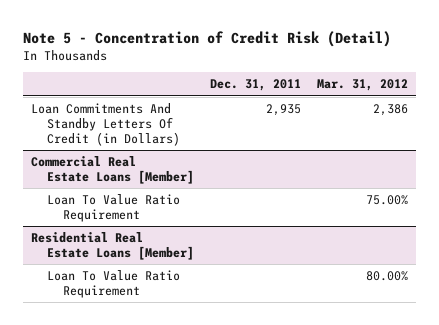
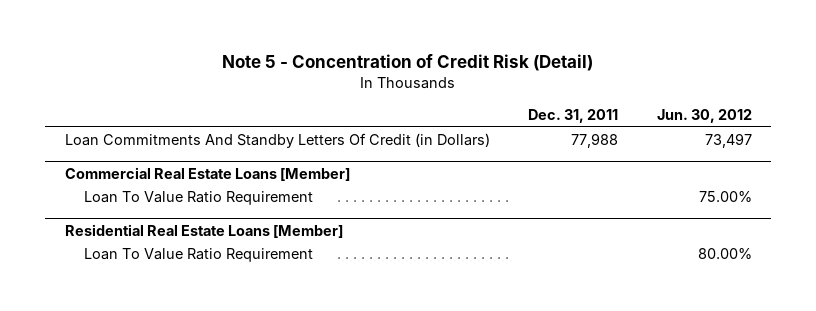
- | Dec. 31, 2011 | Mar. 31, 2012
+ | Dec. 31, 2011 | Jun. 30, 2012
- Loan Commitments And Standby Letters Of Credit (in Dollars) | 2,935 | 2,386
+ Loan Commitments And Standby Letters Of Credit (in Dollars) | 77,988 | 73,497

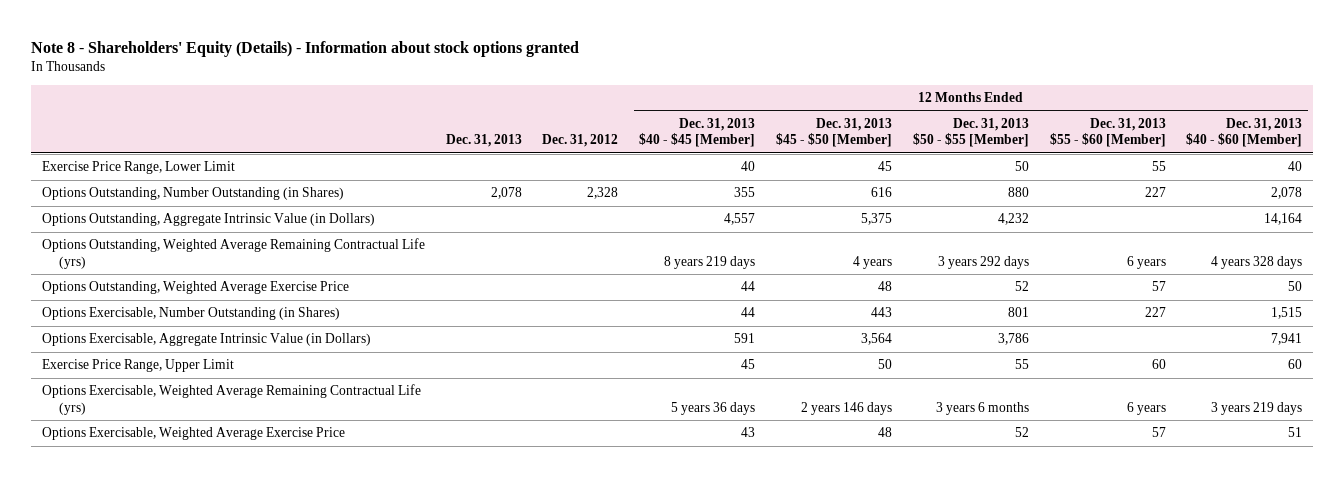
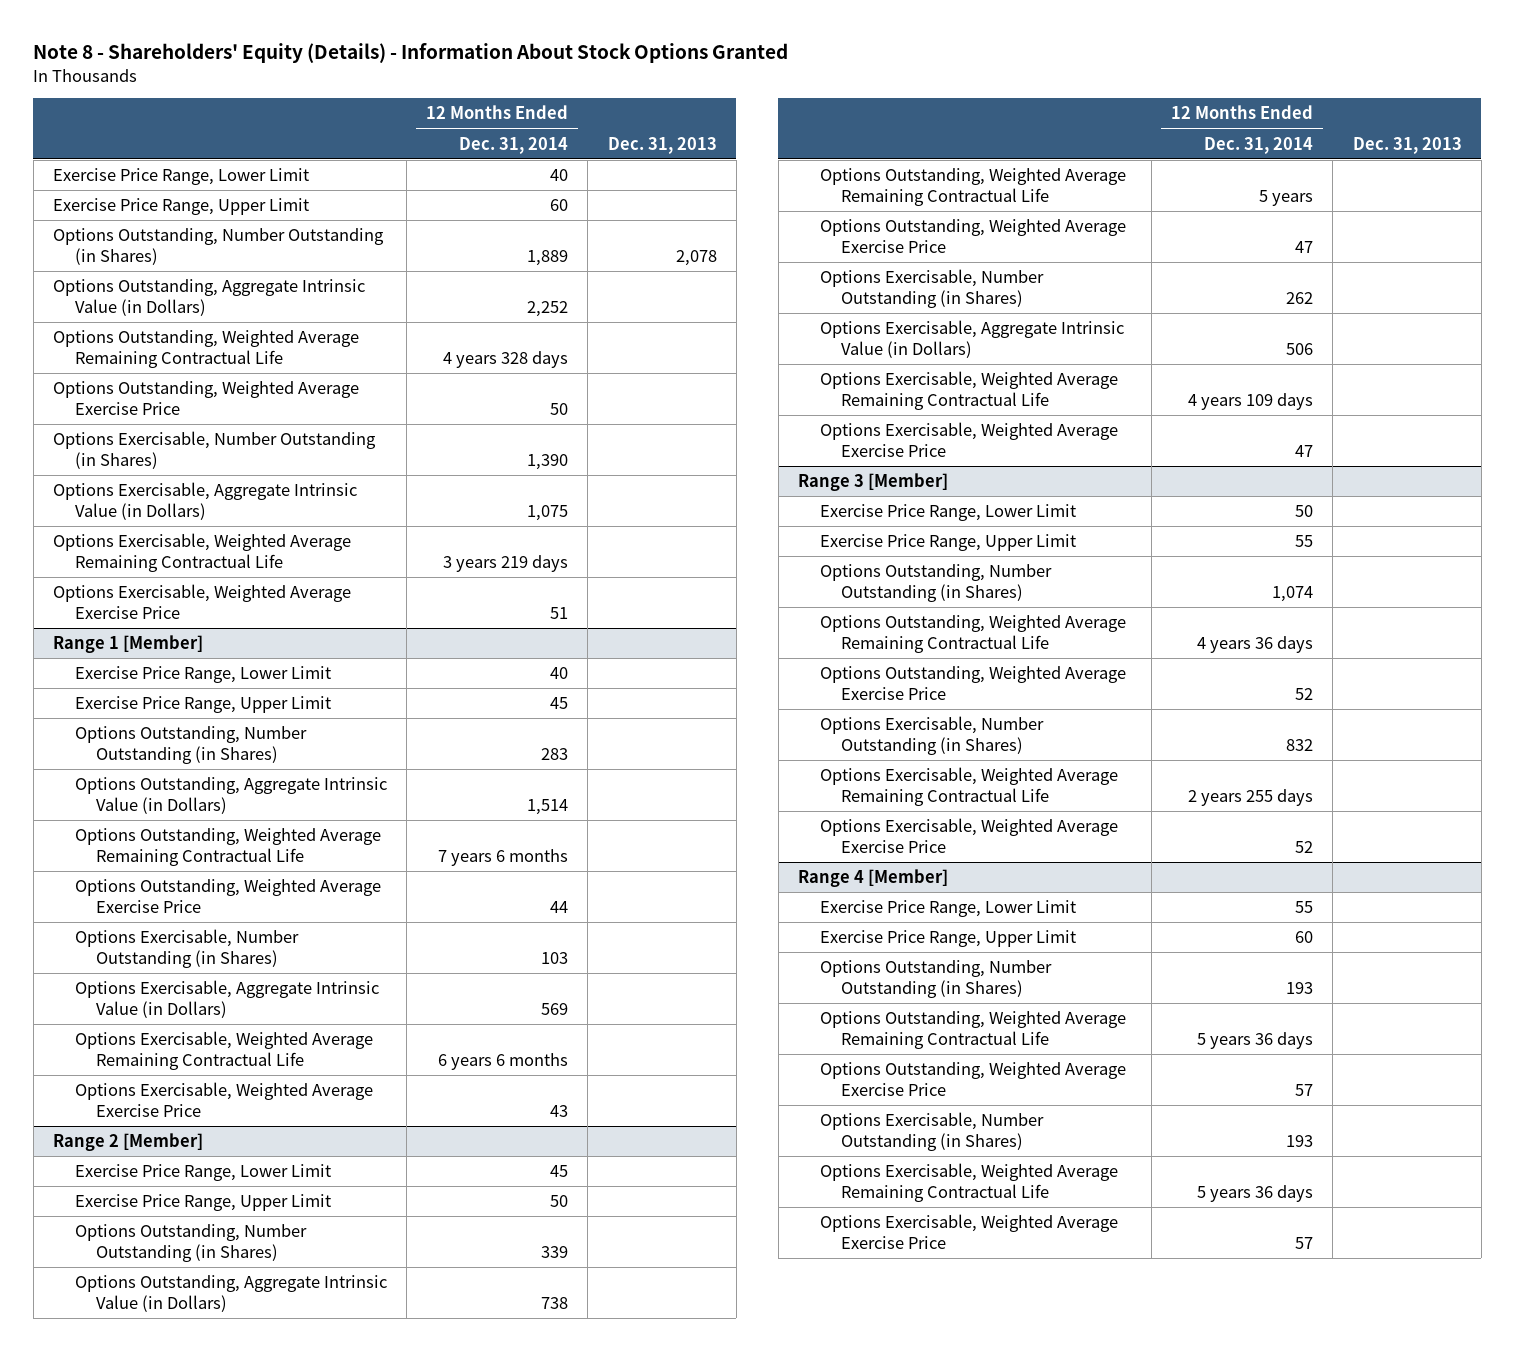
- Note 8 - Shareholders' Equity (Details) - Information about stock options granted
+ Note 8 - Shareholders' Equity (Details) - Information About Stock Options Granted
- | Dec. 31, 2013 | Dec. 31, 2012 | 12 Months Ended Dec. 31, 2013 $40 - $45 [Member] | 12 Months Ended Dec. 31, 2013 $45 - $50 [Member] | 12 Months Ended Dec. 31, 2013 $50 - $55 [Member] | 12 Months Ended Dec. 31, 2013 $55 - $60 [Member] | 12 Months Ended Dec. 31, 2013 $40 - $60 [Member]
+ | 12 Months Ended Dec. 31, 2014 | Dec. 31, 2013
moved up: Exercise Price Range, Upper Limit | 60 |
- Options Outstanding, Weighted Average Remaining Contractual Life (yrs) | | | 8 years 219 days | 4 years | 3 years 292 days | 6 years | 4 years 328 days
+ Options Outstanding, Weighted Average Remaining Contractual Life | 4 years 328 days |
- Options Exercisable, Weighted Average Remaining Contractual Life (yrs) | | | 5 years 36 days | 2 years 146 days | 3 years 6 months | 6 years | 3 years 219 days
+ Options Exercisable, Weighted Average Remaining Contractual Life | 3 years 219 days |
+ Range 1 [Member]
+ Exercise Price Range, Lower Limit | 40 |
+ Exercise Price Range, Upper Limit | 45 |
+ Options Outstanding, Number Outstanding (in Shares) | 283 |
+ Options Outstanding, Aggregate Intrinsic Value (in Dollars) | 1,514 |
+ Options Outstanding, Weighted Average Remaining Contractual Life | 7 years 6 months |
+ Options Outstanding, Weighted Average Exercise Price | 44 |
+ Options Exercisable, Number Outstanding (in Shares) | 103 |
+ Options Exercisable, Aggregate Intrinsic Value (in Dollars) | 569 |
+ Options Exercisable, Weighted Average Remaining Contractual Life | 6 years 6 months |
+ Options Exercisable, Weighted Average Exercise Price | 43 |
+ Range 2 [Member]
+ Exercise Price Range, Lower Limit | 45 |
+ Exercise Price Range, Upper Limit | 50 |
+ Options Outstanding, Number Outstanding (in Shares) | 339 |
+ Options Outstanding, Aggregate Intrinsic Value (in Dollars) | 738 |
+ Options Outstanding, Weighted Average Remaining Contractual Life | 5 years |
+ Options Outstanding, Weighted Average Exercise Price | 47 |
+ Options Exercisable, Number Outstanding (in Shares) | 262 |
+ Options Exercisable, Aggregate Intrinsic Value (in Dollars) | 506 |
+ Options Exercisable, Weighted Average Remaining Contractual Life | 4 years 109 days |
+ Options Exercisable, Weighted Average Exercise Price | 47 |
+ Range 3 [Member]
+ Exercise Price Range, Lower Limit | 50 |
+ Exercise Price Range, Upper Limit | 55 |
+ Options Outstanding, Number Outstanding (in Shares) | 1,074 |
+ Options Outstanding, Weighted Average Remaining Contractual Life | 4 years 36 days |
+ Options Outstanding, Weighted Average Exercise Price | 52 |
+ Options Exercisable, Number Outstanding (in Shares) | 832 |
+ Options Exercisable, Weighted Average Remaining Contractual Life | 2 years 255 days |
+ Options Exercisable, Weighted Average Exercise Price | 52 |
+ Range 4 [Member]
+ Exercise Price Range, Lower Limit | 55 |
+ Exercise Price Range, Upper Limit | 60 |
+ Options Outstanding, Number Outstanding (in Shares) | 193 |
+ Options Outstanding, Weighted Average Remaining Contractual Life | 5 years 36 days |
+ Options Outstanding, Weighted Average Exercise Price | 57 |
+ Options Exercisable, Number Outstanding (in Shares) | 193 |
+ Options Exercisable, Weighted Average Remaining Contractual Life | 5 years 36 days |
+ Options Exercisable, Weighted Average Exercise Price | 57 |

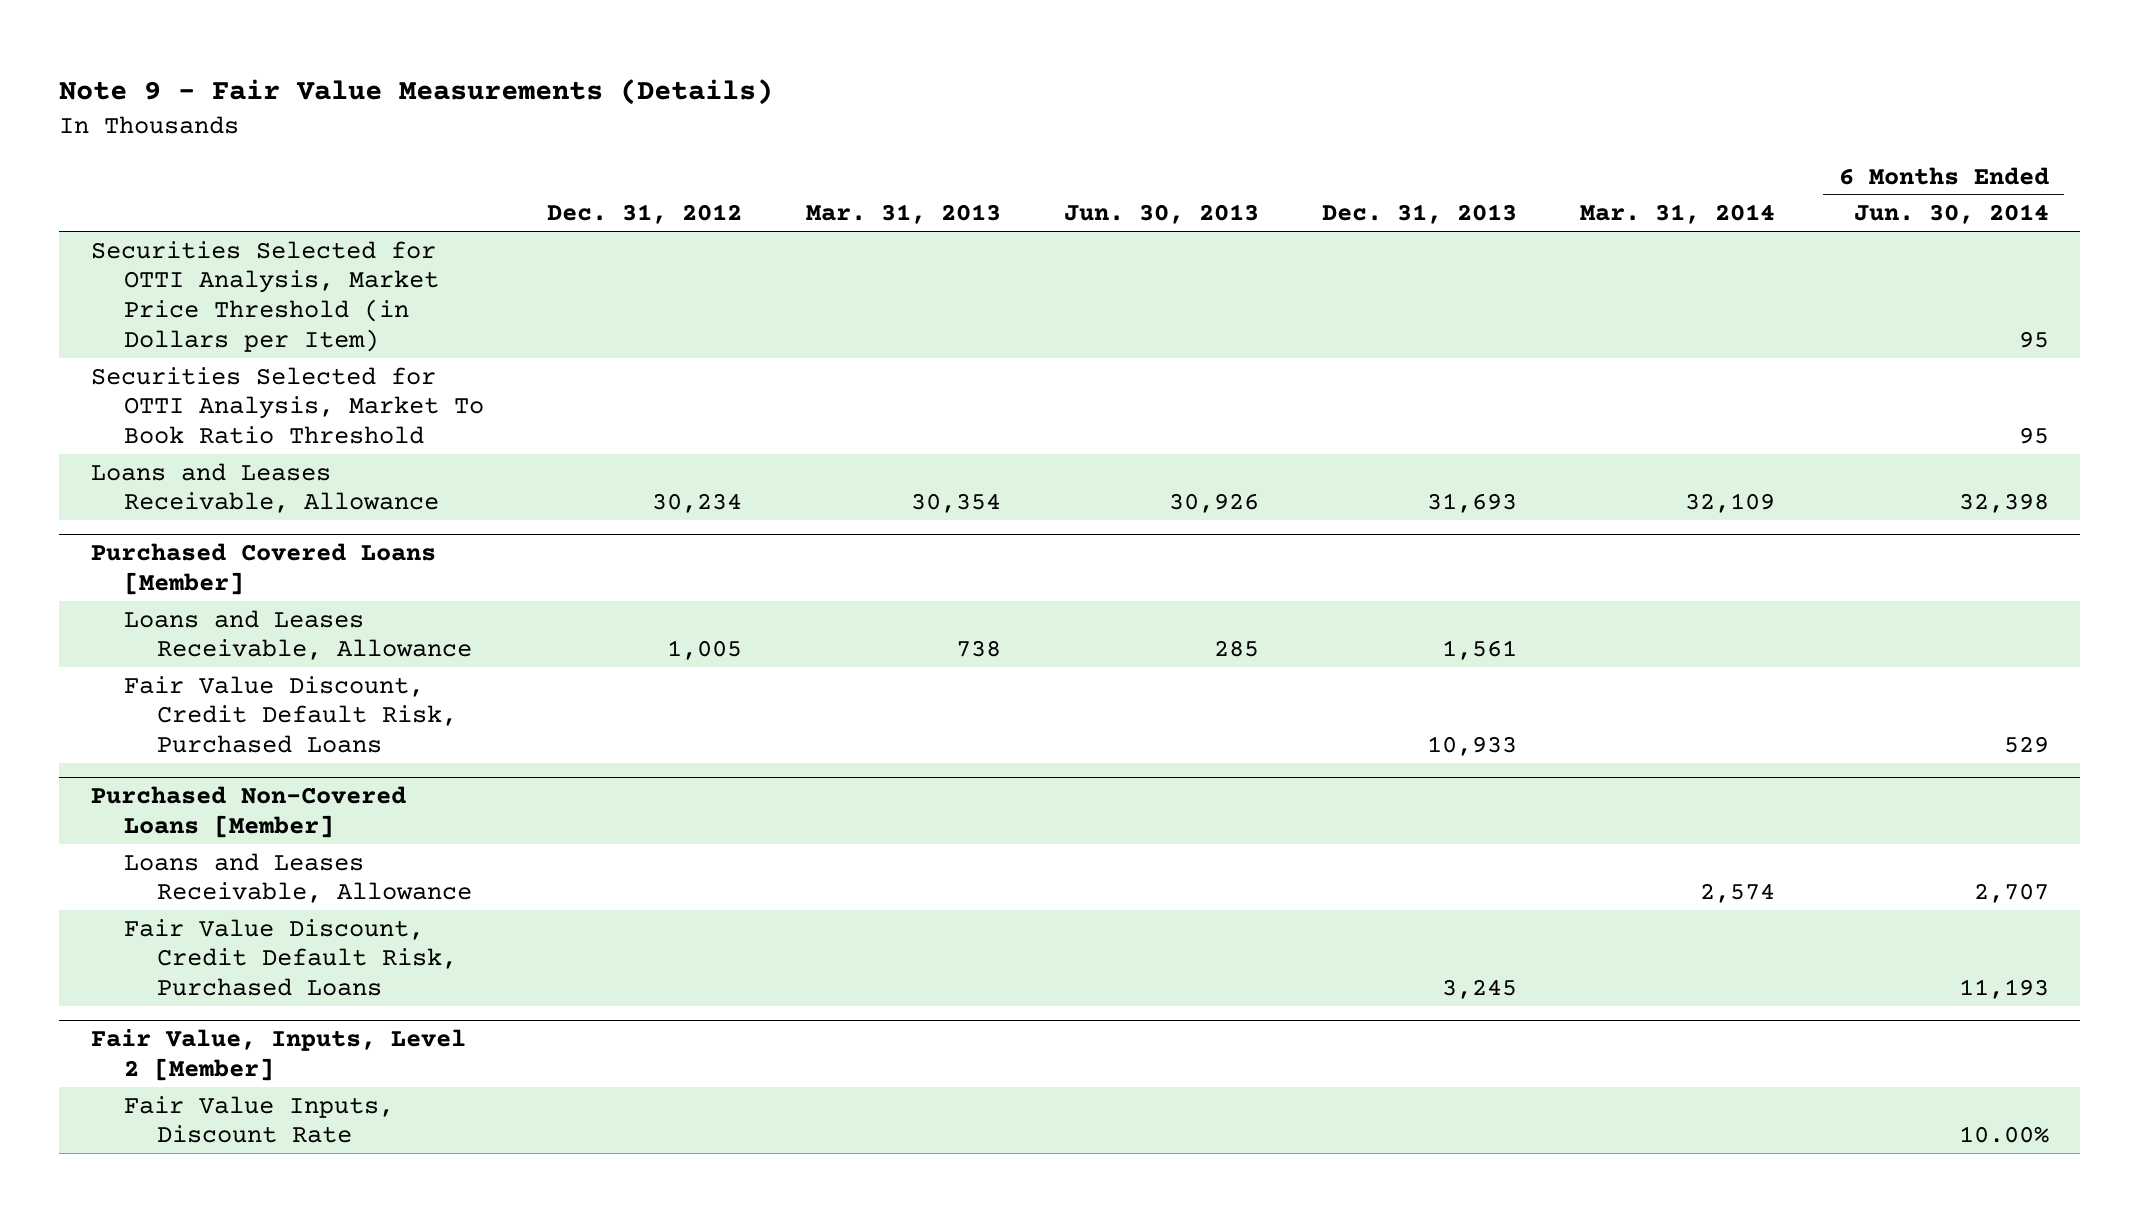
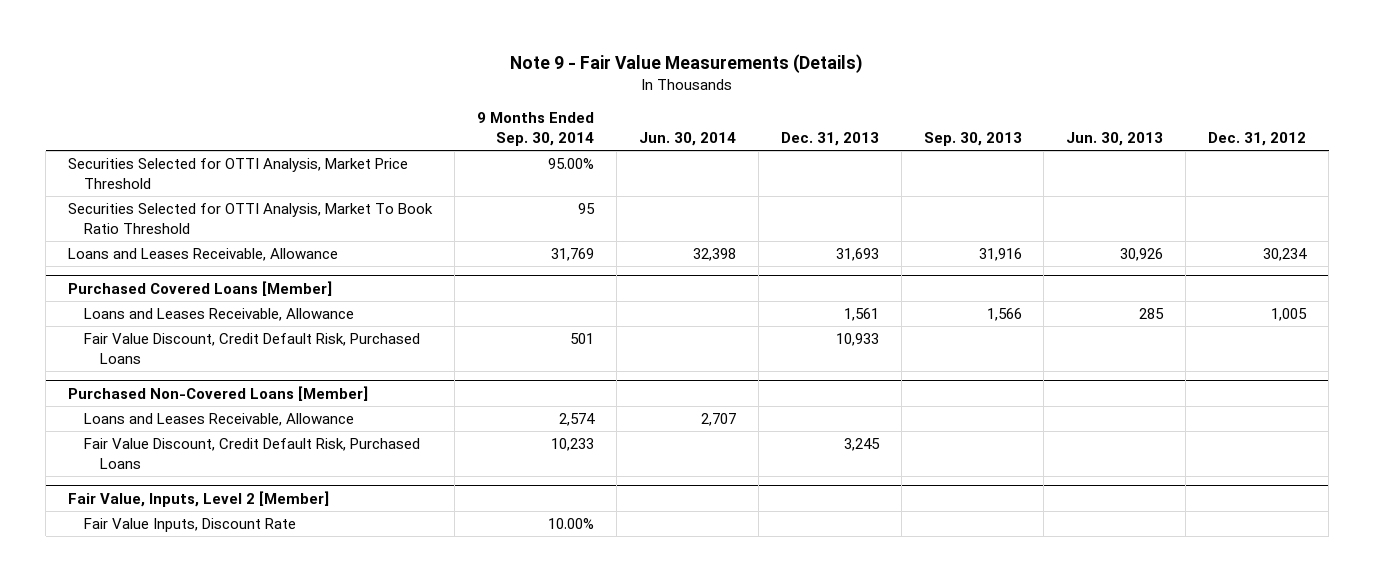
- | Dec. 31, 2012 | Mar. 31, 2013 | Jun. 30, 2013 | Dec. 31, 2013 | Mar. 31, 2014 | 6 Months Ended Jun. 30, 2014
+ | 9 Months Ended Sep. 30, 2014 | Jun. 30, 2014 | Dec. 31, 2013 | Sep. 30, 2013 | Jun. 30, 2013 | Dec. 31, 2012
- Securities Selected for OTTI Analysis, Market Price Threshold (in Dollars per Item) | | | | | | 95
+ Securities Selected for OTTI Analysis, Market Price Threshold | 95.00% | | | | |

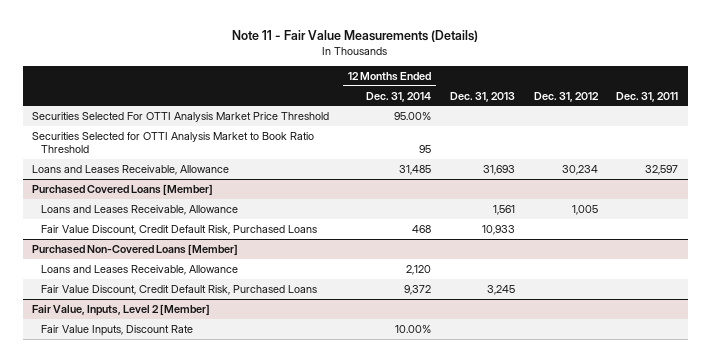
- Note 9 - Fair Value Measurements (Details)
+ Note 11 - Fair Value Measurements (Details)
- | 9 Months Ended Sep. 30, 2014 | Jun. 30, 2014 | Dec. 31, 2013 | Sep. 30, 2013 | Jun. 30, 2013 | Dec. 31, 2012
+ | 12 Months Ended Dec. 31, 2014 | Dec. 31, 2013 | Dec. 31, 2012 | Dec. 31, 2011
- Securities Selected for OTTI Analysis, Market Price Threshold | 95.00% | | | | |
- Securities Selected for OTTI Analysis, Market To Book Ratio Threshold | 95 | | | | |
+ Securities Selected For OTTI Analysis Market Price Threshold | 95.00% | | |
+ Securities Selected for OTTI Analysis Market to Book Ratio Threshold | 95 | | |

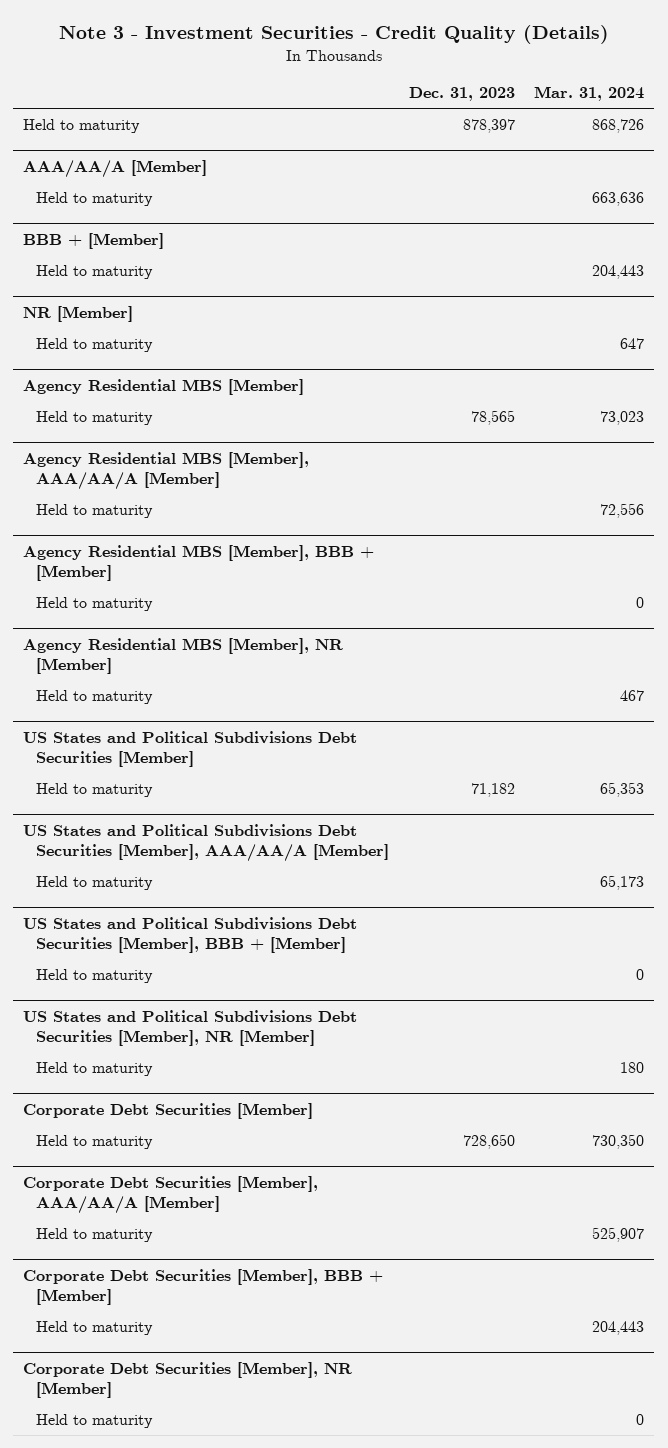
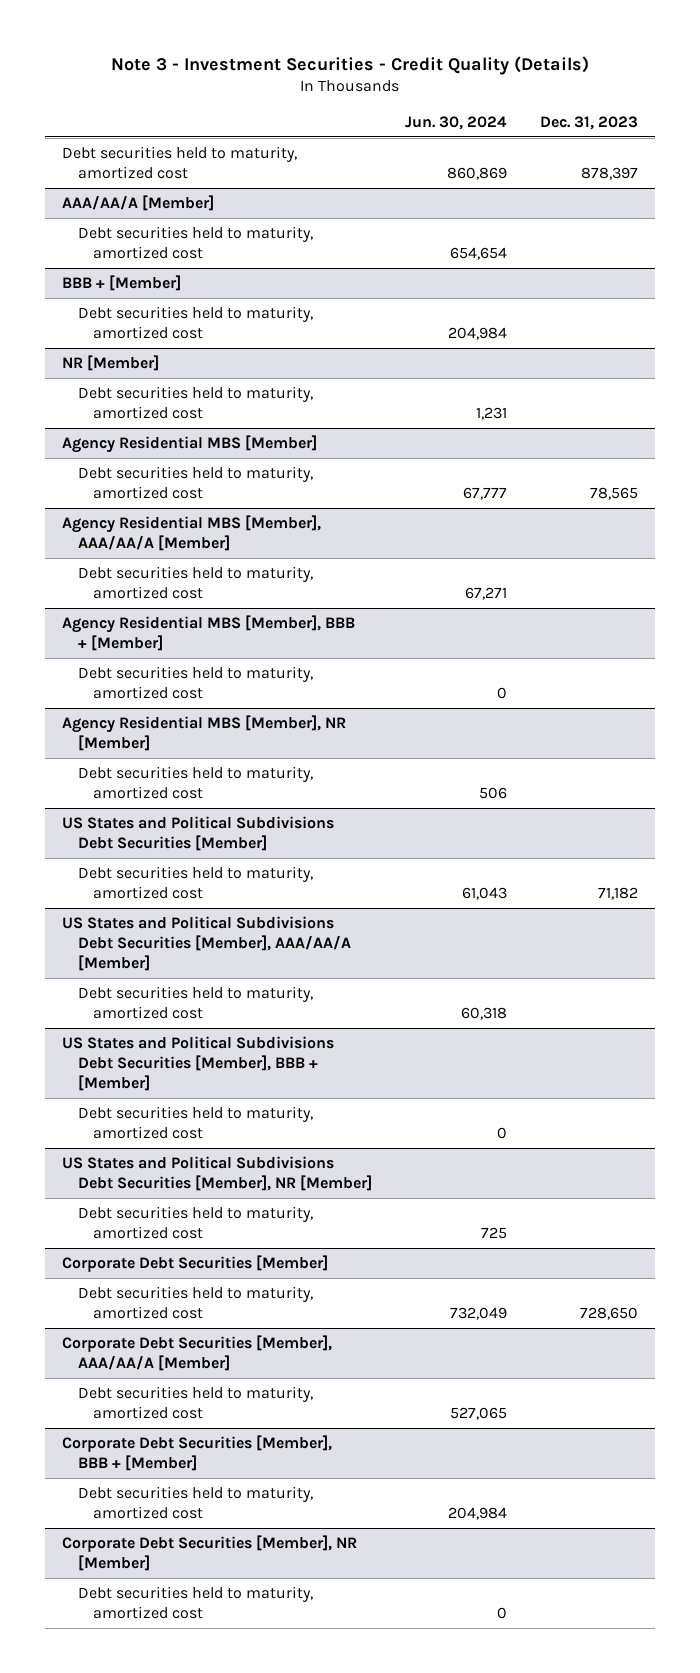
- | Dec. 31, 2023 | Mar. 31, 2024
+ | Jun. 30, 2024 | Dec. 31, 2023
- Held to maturity | 878,397 | 868,726
+ Debt securities held to maturity, amortized cost | 860,869 | 878,397
@ AAA/AA/A [Member]
- Held to maturity | | 663,636
+ Debt securities held to maturity, amortized cost | 654,654 |
@ BBB + [Member]
- Held to maturity | | 204,443
+ Debt securities held to maturity, amortized cost | 204,984 |
@ NR [Member]
- Held to maturity | | 647
+ Debt securities held to maturity, amortized cost | 1,231 |
@ Agency Residential MBS [Member]
- Held to maturity | 78,565 | 73,023
+ Debt securities held to maturity, amortized cost | 67,777 | 78,565
@ Agency Residential MBS [Member], AAA/AA/A [Member]
- Held to maturity | | 72,556
+ Debt securities held to maturity, amortized cost | 67,271 |
@ Agency Residential MBS [Member], BBB + [Member]
- Held to maturity | | 0
+ Debt securities held to maturity, amortized cost | 0 |
@ Agency Residential MBS [Member], NR [Member]
- Held to maturity | | 467
+ Debt securities held to maturity, amortized cost | 506 |
@ US States and Political Subdivisions Debt Securities [Member]
- Held to maturity | 71,182 | 65,353
+ Debt securities held to maturity, amortized cost | 61,043 | 71,182
@ US States and Political Subdivisions Debt Securities [Member], AAA/AA/A [Member]
- Held to maturity | | 65,173
+ Debt securities held to maturity, amortized cost | 60,318 |
@ US States and Political Subdivisions Debt Securities [Member], BBB + [Member]
- Held to maturity | | 0
+ Debt securities held to maturity, amortized cost | 0 |
@ US States and Political Subdivisions Debt Securities [Member], NR [Member]
- Held to maturity | | 180
+ Debt securities held to maturity, amortized cost | 725 |
@ Corporate Debt Securities [Member]
- Held to maturity | 728,650 | 730,350
+ Debt securities held to maturity, amortized cost | 732,049 | 728,650
@ Corporate Debt Securities [Member], AAA/AA/A [Member]
- Held to maturity | | 525,907
+ Debt securities held to maturity, amortized cost | 527,065 |
@ Corporate Debt Securities [Member], BBB + [Member]
- Held to maturity | | 204,443
+ Debt securities held to maturity, amortized cost | 204,984 |
@ Corporate Debt Securities [Member], NR [Member]
- Held to maturity | | 0
+ Debt securities held to maturity, amortized cost | 0 |

